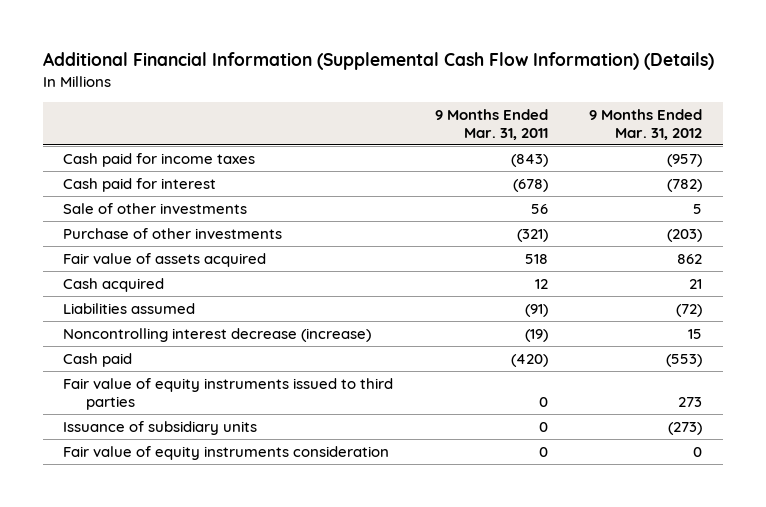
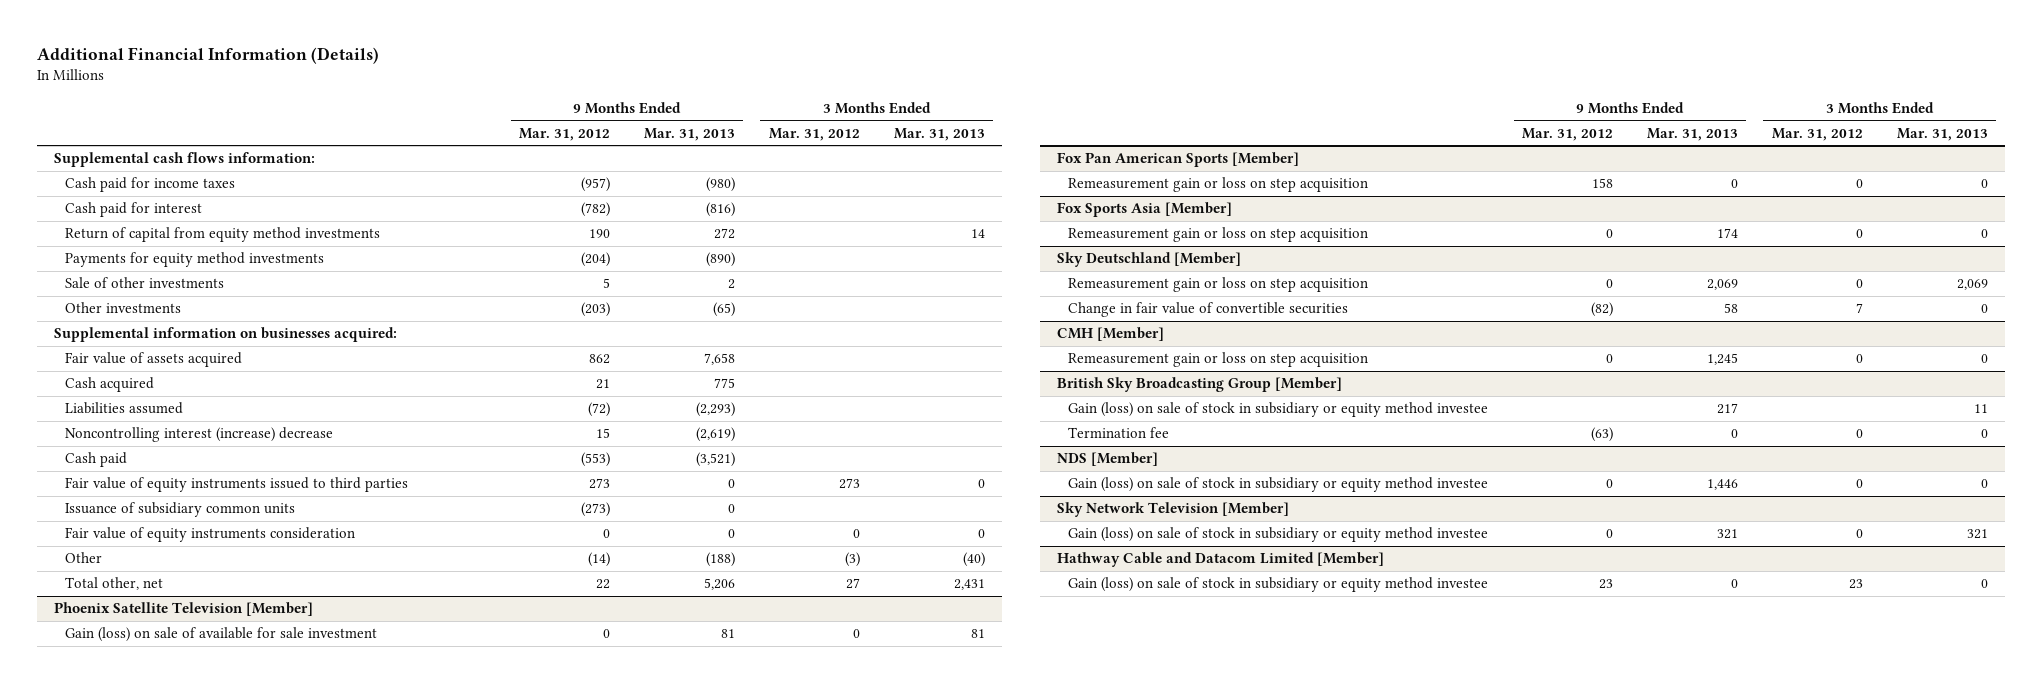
- Additional Financial Information (Supplemental Cash Flow Information) (Details)
+ Additional Financial Information (Details)
- | 9 Months Ended Mar. 31, 2011 | 9 Months Ended Mar. 31, 2012
+ | 9 Months Ended Mar. 31, 2012 | 9 Months Ended Mar. 31, 2013 | 3 Months Ended Mar. 31, 2012 | 3 Months Ended Mar. 31, 2013
+ Supplemental cash flows information:
+ Return of capital from equity method investments | 190 | 272 | | 14
+ Payments for equity method investments | (204) | (890) | |
- Purchase of other investments | (321) | (203)
+ Other investments | (203) | (65) | |
+ Supplemental information on businesses acquired:
- Noncontrolling interest decrease (increase) | (19) | 15
+ Noncontrolling interest (increase) decrease | 15 | (2,619) | |
- Issuance of subsidiary units | 0 | (273)
+ Issuance of subsidiary common units | (273) | 0 | |
+ Other | (14) | (188) | (3) | (40)
+ Total other, net | 22 | 5,206 | 27 | 2,431
+ Phoenix Satellite Television [Member]
+ Gain (loss) on sale of available for sale investment | 0 | 81 | 0 | 81
+ Fox Pan American Sports [Member]
+ Remeasurement gain or loss on step acquisition | 158 | 0 | 0 | 0
+ Fox Sports Asia [Member]
+ Remeasurement gain or loss on step acquisition | 0 | 174 | 0 | 0
+ Sky Deutschland [Member]
+ Remeasurement gain or loss on step acquisition | 0 | 2,069 | 0 | 2,069
+ Change in fair value of convertible securities | (82) | 58 | 7 | 0
+ CMH [Member]
+ Remeasurement gain or loss on step acquisition | 0 | 1,245 | 0 | 0
+ British Sky Broadcasting Group [Member]
+ Gain (loss) on sale of stock in subsidiary or equity method investee | | 217 | | 11
+ Termination fee | (63) | 0 | 0 | 0
+ NDS [Member]
+ Gain (loss) on sale of stock in subsidiary or equity method investee | 0 | 1,446 | 0 | 0
+ Sky Network Television [Member]
+ Gain (loss) on sale of stock in subsidiary or equity method investee | 0 | 321 | 0 | 321
+ Hathway Cable and Datacom Limited [Member]
+ Gain (loss) on sale of stock in subsidiary or equity method investee | 23 | 0 | 23 | 0

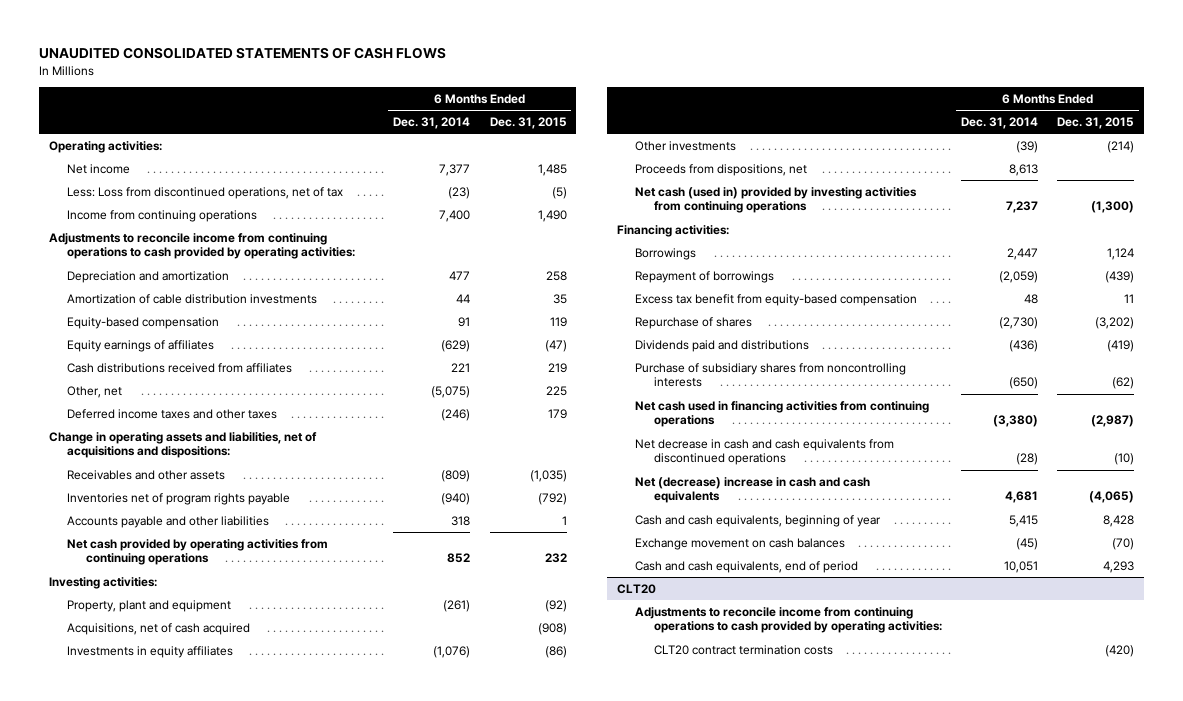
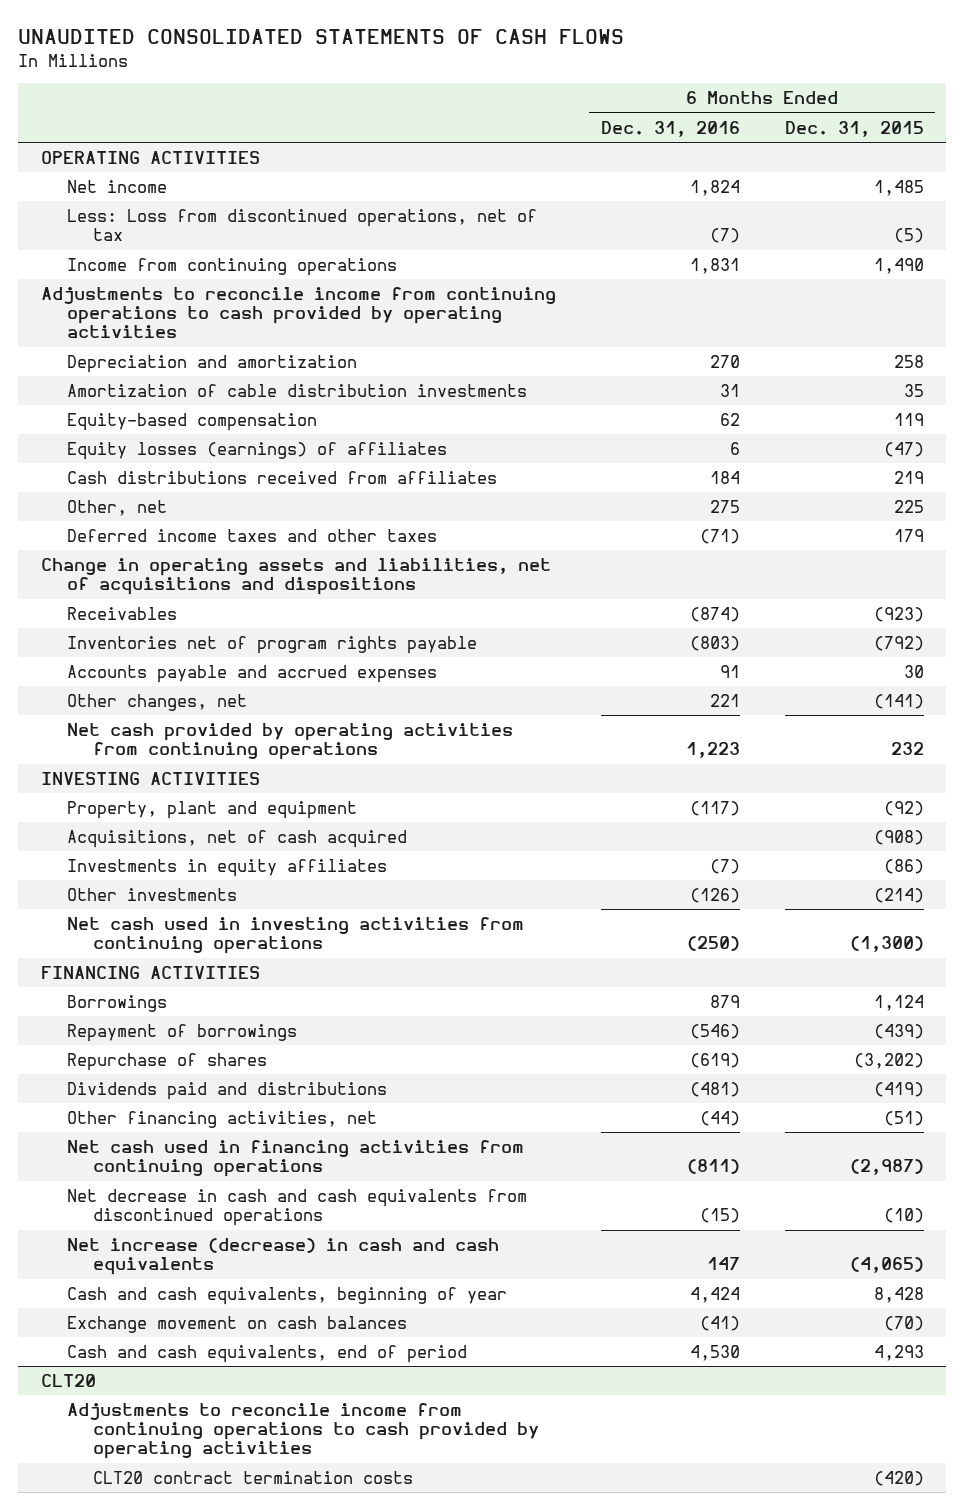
- | 6 Months Ended Dec. 31, 2014 | 6 Months Ended Dec. 31, 2015
+ | 6 Months Ended Dec. 31, 2016 | 6 Months Ended Dec. 31, 2015
- Operating activities:
+ OPERATING ACTIVITIES
- Adjustments to reconcile income from continuing operations to cash provided by operating activities:
+ Adjustments to reconcile income from continuing operations to cash provided by operating activities
- Equity earnings of affiliates | (629) | (47)
+ Equity losses (earnings) of affiliates | 6 | (47)
- Change in operating assets and liabilities, net of acquisitions and dispositions:
- Receivables and other assets | (809) | (1,035)
+ Change in operating assets and liabilities, net of acquisitions and dispositions
+ Receivables | (874) | (923)
- Accounts payable and other liabilities | 318 | 1
+ Accounts payable and accrued expenses | 91 | 30
+ Other changes, net | 221 | (141)
- Investing activities:
+ INVESTING ACTIVITIES
- Proceeds from dispositions, net | 8,613 |
- Net cash (used in) provided by investing activities from continuing operations | 7,237 | (1,300)
- Financing activities:
+ Net cash used in investing activities from continuing operations | (250) | (1,300)
+ FINANCING ACTIVITIES
- Excess tax benefit from equity-based compensation | 48 | 11
- Purchase of subsidiary shares from noncontrolling interests | (650) | (62)
+ Other financing activities, net | (44) | (51)
- Net (decrease) increase in cash and cash equivalents | 4,681 | (4,065)
+ Net increase (decrease) in cash and cash equivalents | 147 | (4,065)
@ CLT20
- Adjustments to reconcile income from continuing operations to cash provided by operating activities:
+ Adjustments to reconcile income from continuing operations to cash provided by operating activities

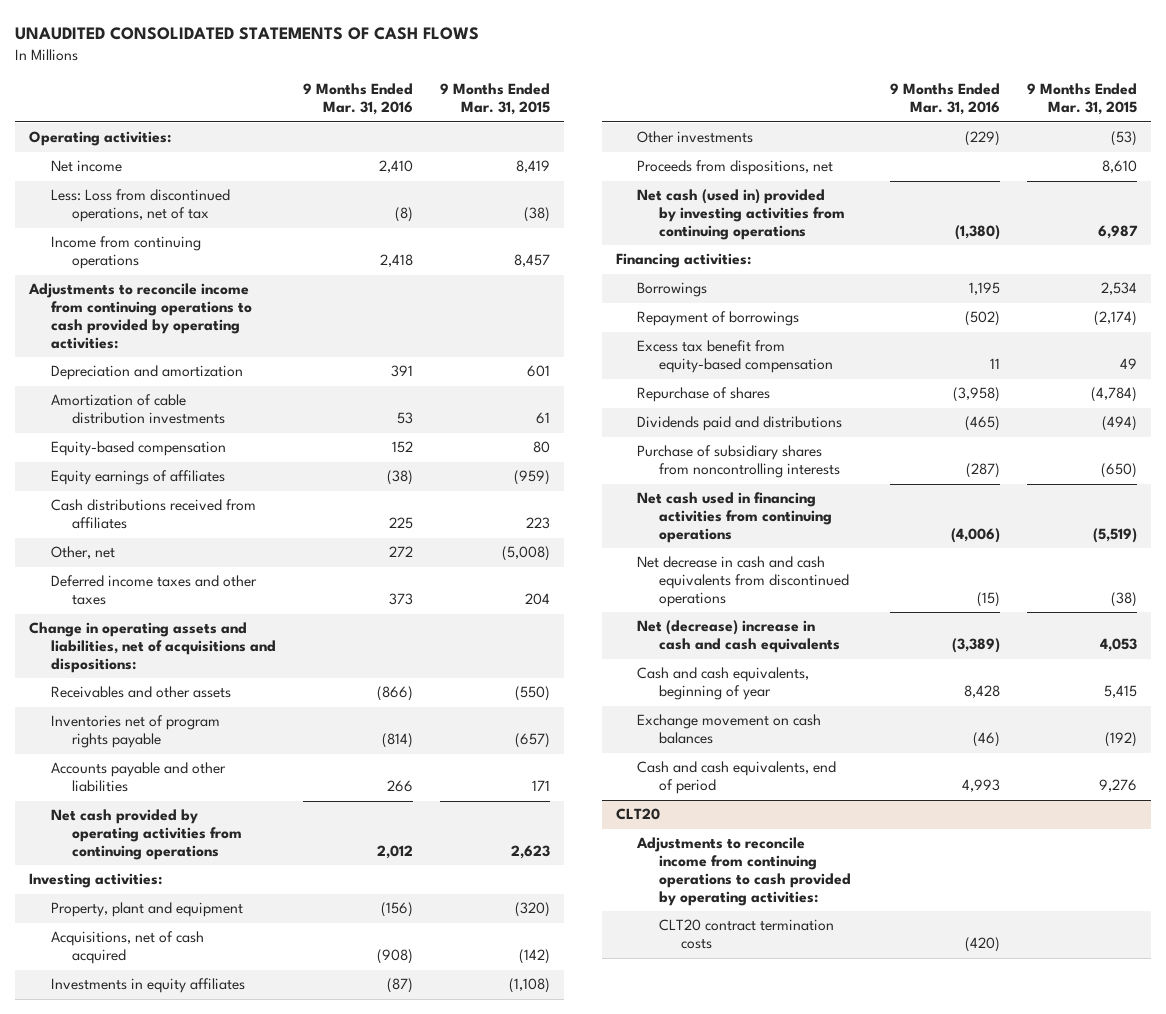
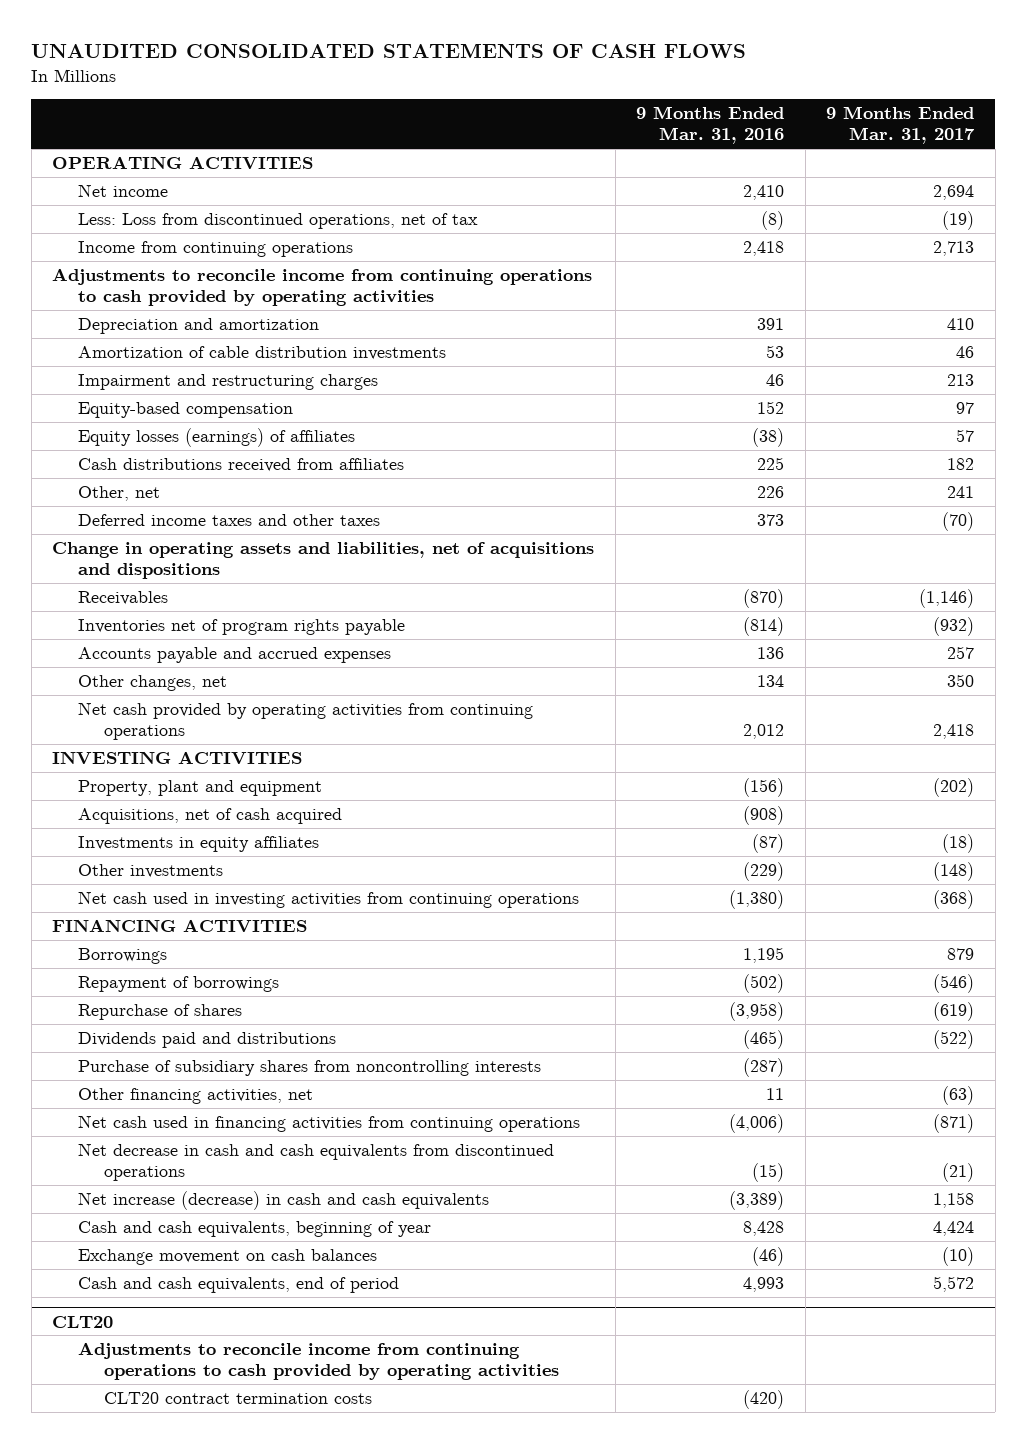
- | 9 Months Ended Mar. 31, 2016 | 9 Months Ended Mar. 31, 2015
+ | 9 Months Ended Mar. 31, 2016 | 9 Months Ended Mar. 31, 2017
- Operating activities:
+ OPERATING ACTIVITIES
- Adjustments to reconcile income from continuing operations to cash provided by operating activities:
+ Adjustments to reconcile income from continuing operations to cash provided by operating activities
+ Impairment and restructuring charges | 46 | 213
- Equity earnings of affiliates | (38) | (959)
+ Equity losses (earnings) of affiliates | (38) | 57
- Other, net | 272 | (5,008)
+ Other, net | 226 | 241
- Change in operating assets and liabilities, net of acquisitions and dispositions:
- Receivables and other assets | (866) | (550)
+ Change in operating assets and liabilities, net of acquisitions and dispositions
+ Receivables | (870) | (1,146)
- Accounts payable and other liabilities | 266 | 171
+ Accounts payable and accrued expenses | 136 | 257
+ Other changes, net | 134 | 350
- Investing activities:
+ INVESTING ACTIVITIES
- Proceeds from dispositions, net | | 8,610
- Net cash (used in) provided by investing activities from continuing operations | (1,380) | 6,987
- Financing activities:
+ Net cash used in investing activities from continuing operations | (1,380) | (368)
+ FINANCING ACTIVITIES
- Excess tax benefit from equity-based compensation | 11 | 49
+ Other financing activities, net | 11 | (63)
- Net (decrease) increase in cash and cash equivalents | (3,389) | 4,053
+ Net increase (decrease) in cash and cash equivalents | (3,389) | 1,158
@ CLT20
- Adjustments to reconcile income from continuing operations to cash provided by operating activities:
+ Adjustments to reconcile income from continuing operations to cash provided by operating activities

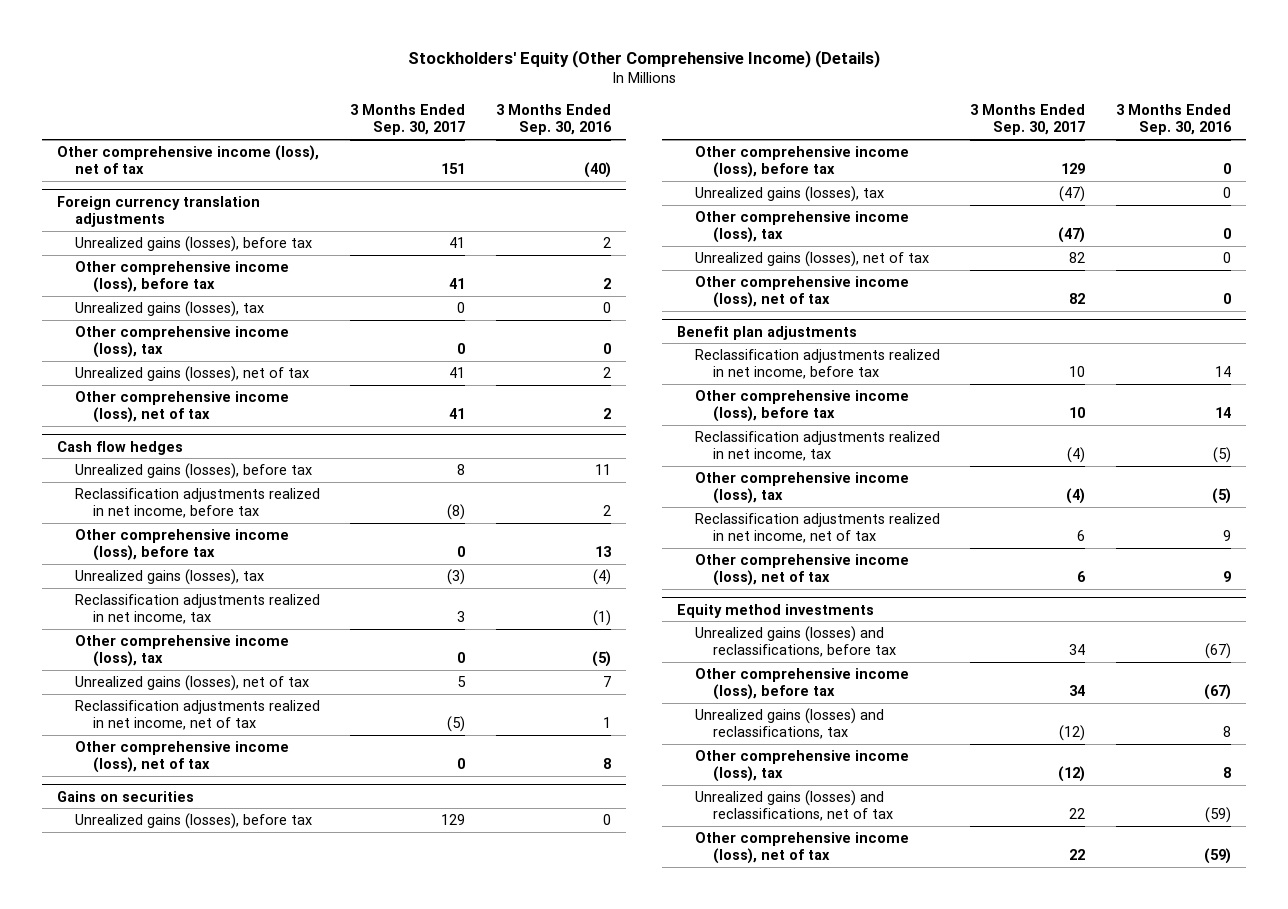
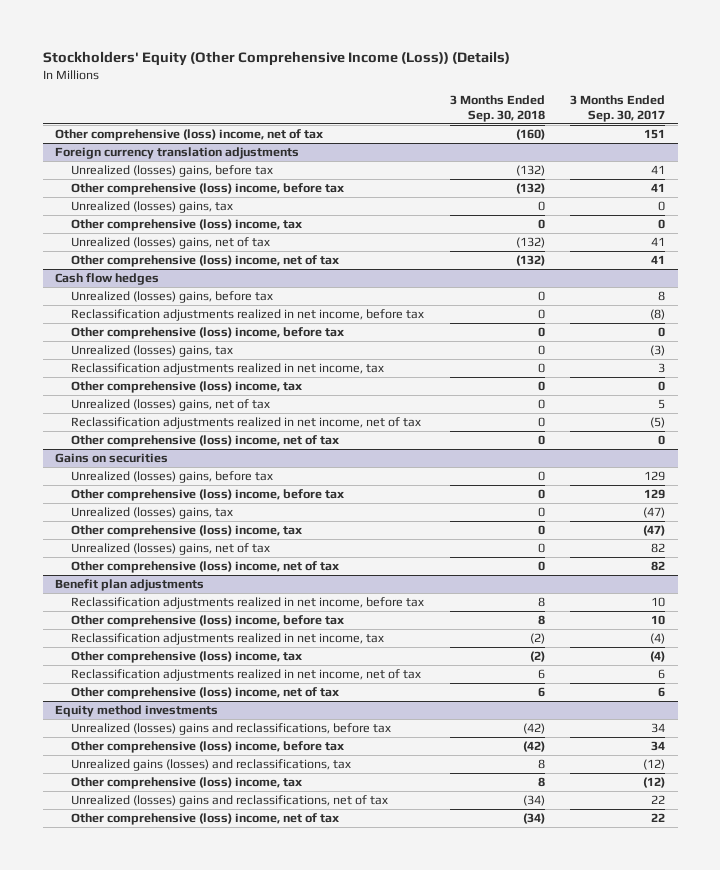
- Stockholders' Equity (Other Comprehensive Income) (Details)
+ Stockholders' Equity (Other Comprehensive Income (Loss)) (Details)
- | 3 Months Ended Sep. 30, 2017 | 3 Months Ended Sep. 30, 2016
+ | 3 Months Ended Sep. 30, 2018 | 3 Months Ended Sep. 30, 2017
- Other comprehensive income (loss), net of tax | 151 | (40)
+ Other comprehensive (loss) income, net of tax | (160) | 151
@ Foreign currency translation adjustments
- Unrealized gains (losses), before tax | 41 | 2
- Other comprehensive income (loss), before tax | 41 | 2
- Unrealized gains (losses), tax | 0 | 0
- Other comprehensive income (loss), tax | 0 | 0
- Unrealized gains (losses), net of tax | 41 | 2
- Other comprehensive income (loss), net of tax | 41 | 2
+ Unrealized (losses) gains, before tax | (132) | 41
+ Other comprehensive (loss) income, before tax | (132) | 41
+ Unrealized (losses) gains, tax | 0 | 0
+ Other comprehensive (loss) income, tax | 0 | 0
+ Unrealized (losses) gains, net of tax | (132) | 41
+ Other comprehensive (loss) income, net of tax | (132) | 41
@ Cash flow hedges
- Unrealized gains (losses), before tax | 8 | 11
+ Unrealized (losses) gains, before tax | 0 | 8
- Other comprehensive income (loss), before tax | 0 | 13
- Unrealized gains (losses), tax | (3) | (4)
+ Other comprehensive (loss) income, before tax | 0 | 0
+ Unrealized (losses) gains, tax | 0 | (3)
- Other comprehensive income (loss), tax | 0 | (5)
- Unrealized gains (losses), net of tax | 5 | 7
+ Other comprehensive (loss) income, tax | 0 | 0
+ Unrealized (losses) gains, net of tax | 0 | 5
- Other comprehensive income (loss), net of tax | 0 | 8
+ Other comprehensive (loss) income, net of tax | 0 | 0
@ Gains on securities
- Unrealized gains (losses), before tax | 129 | 0
- Other comprehensive income (loss), before tax | 129 | 0
- Unrealized gains (losses), tax | (47) | 0
- Other comprehensive income (loss), tax | (47) | 0
- Unrealized gains (losses), net of tax | 82 | 0
- Other comprehensive income (loss), net of tax | 82 | 0
+ Unrealized (losses) gains, before tax | 0 | 129
+ Other comprehensive (loss) income, before tax | 0 | 129
+ Unrealized (losses) gains, tax | 0 | (47)
+ Other comprehensive (loss) income, tax | 0 | (47)
+ Unrealized (losses) gains, net of tax | 0 | 82
+ Other comprehensive (loss) income, net of tax | 0 | 82
@ Benefit plan adjustments
- Other comprehensive income (loss), before tax | 10 | 14
+ Other comprehensive (loss) income, before tax | 8 | 10
- Other comprehensive income (loss), tax | (4) | (5)
+ Other comprehensive (loss) income, tax | (2) | (4)
- Other comprehensive income (loss), net of tax | 6 | 9
+ Other comprehensive (loss) income, net of tax | 6 | 6
@ Equity method investments
- Unrealized gains (losses) and reclassifications, before tax | 34 | (67)
- Other comprehensive income (loss), before tax | 34 | (67)
+ Unrealized (losses) gains and reclassifications, before tax | (42) | 34
+ Other comprehensive (loss) income, before tax | (42) | 34
- Other comprehensive income (loss), tax | (12) | 8
- Unrealized gains (losses) and reclassifications, net of tax | 22 | (59)
- Other comprehensive income (loss), net of tax | 22 | (59)
+ Other comprehensive (loss) income, tax | 8 | (12)
+ Unrealized (losses) gains and reclassifications, net of tax | (34) | 22
+ Other comprehensive (loss) income, net of tax | (34) | 22

